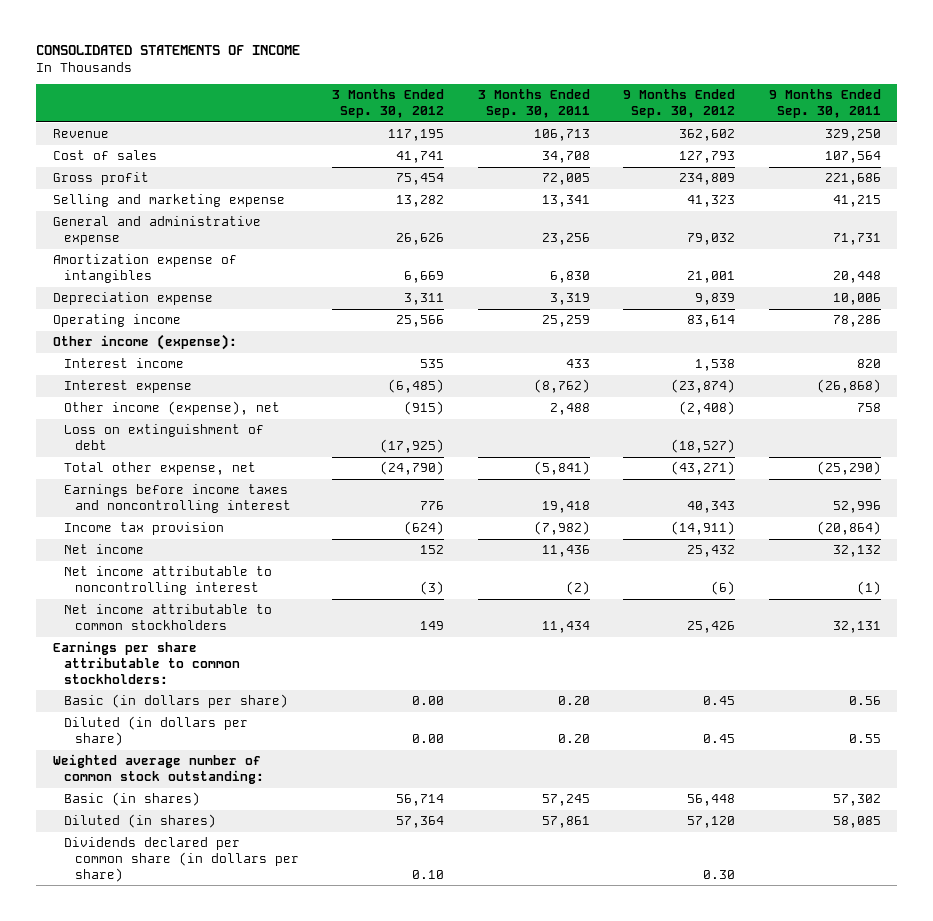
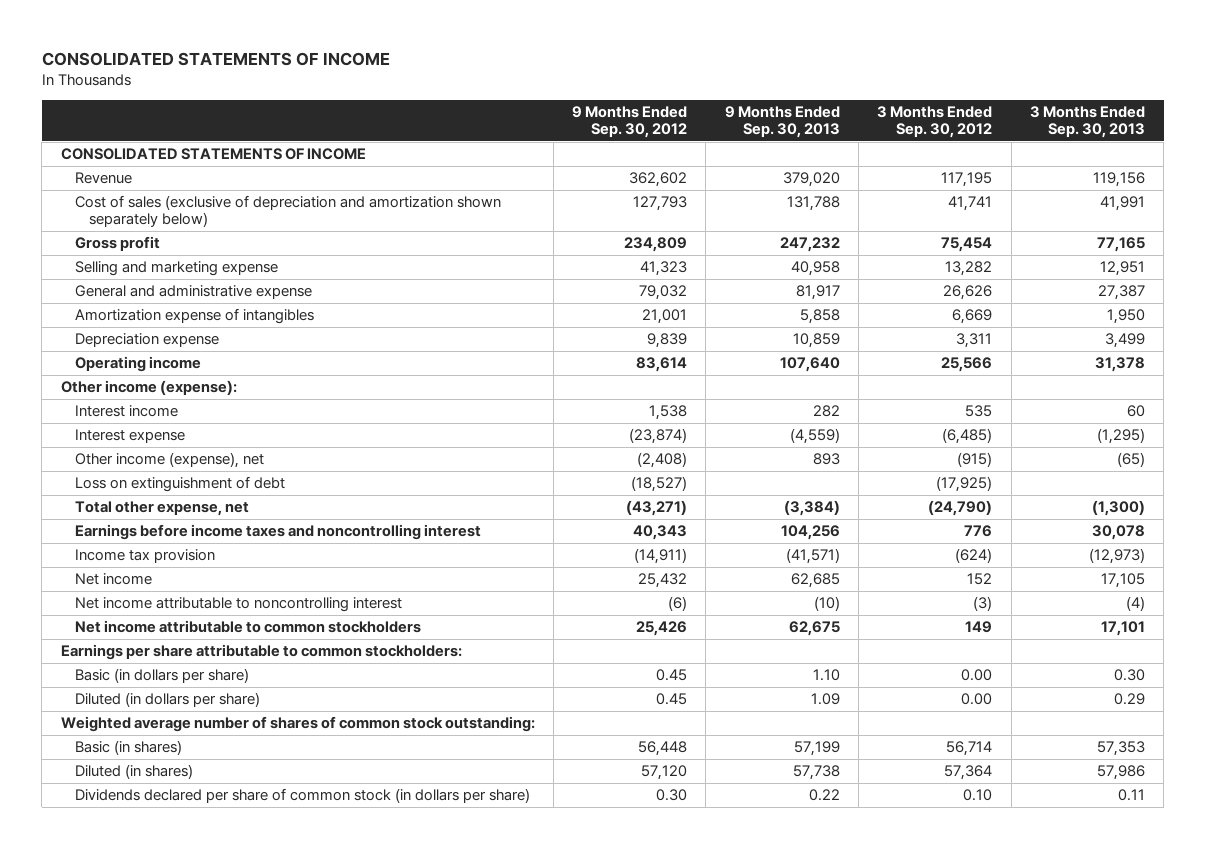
- | 3 Months Ended Sep. 30, 2012 | 3 Months Ended Sep. 30, 2011 | 9 Months Ended Sep. 30, 2012 | 9 Months Ended Sep. 30, 2011
+ | 9 Months Ended Sep. 30, 2012 | 9 Months Ended Sep. 30, 2013 | 3 Months Ended Sep. 30, 2012 | 3 Months Ended Sep. 30, 2013
+ CONSOLIDATED STATEMENTS OF INCOME
- Cost of sales | 41,741 | 34,708 | 127,793 | 107,564
+ Cost of sales (exclusive of depreciation and amortization shown separately below) | 127,793 | 131,788 | 41,741 | 41,991
- Weighted average number of common stock outstanding:
+ Weighted average number of shares of common stock outstanding:
- Dividends declared per common share (in dollars per share) | 0.10 | | 0.30 |
+ Dividends declared per share of common stock (in dollars per share) | 0.30 | 0.22 | 0.10 | 0.11

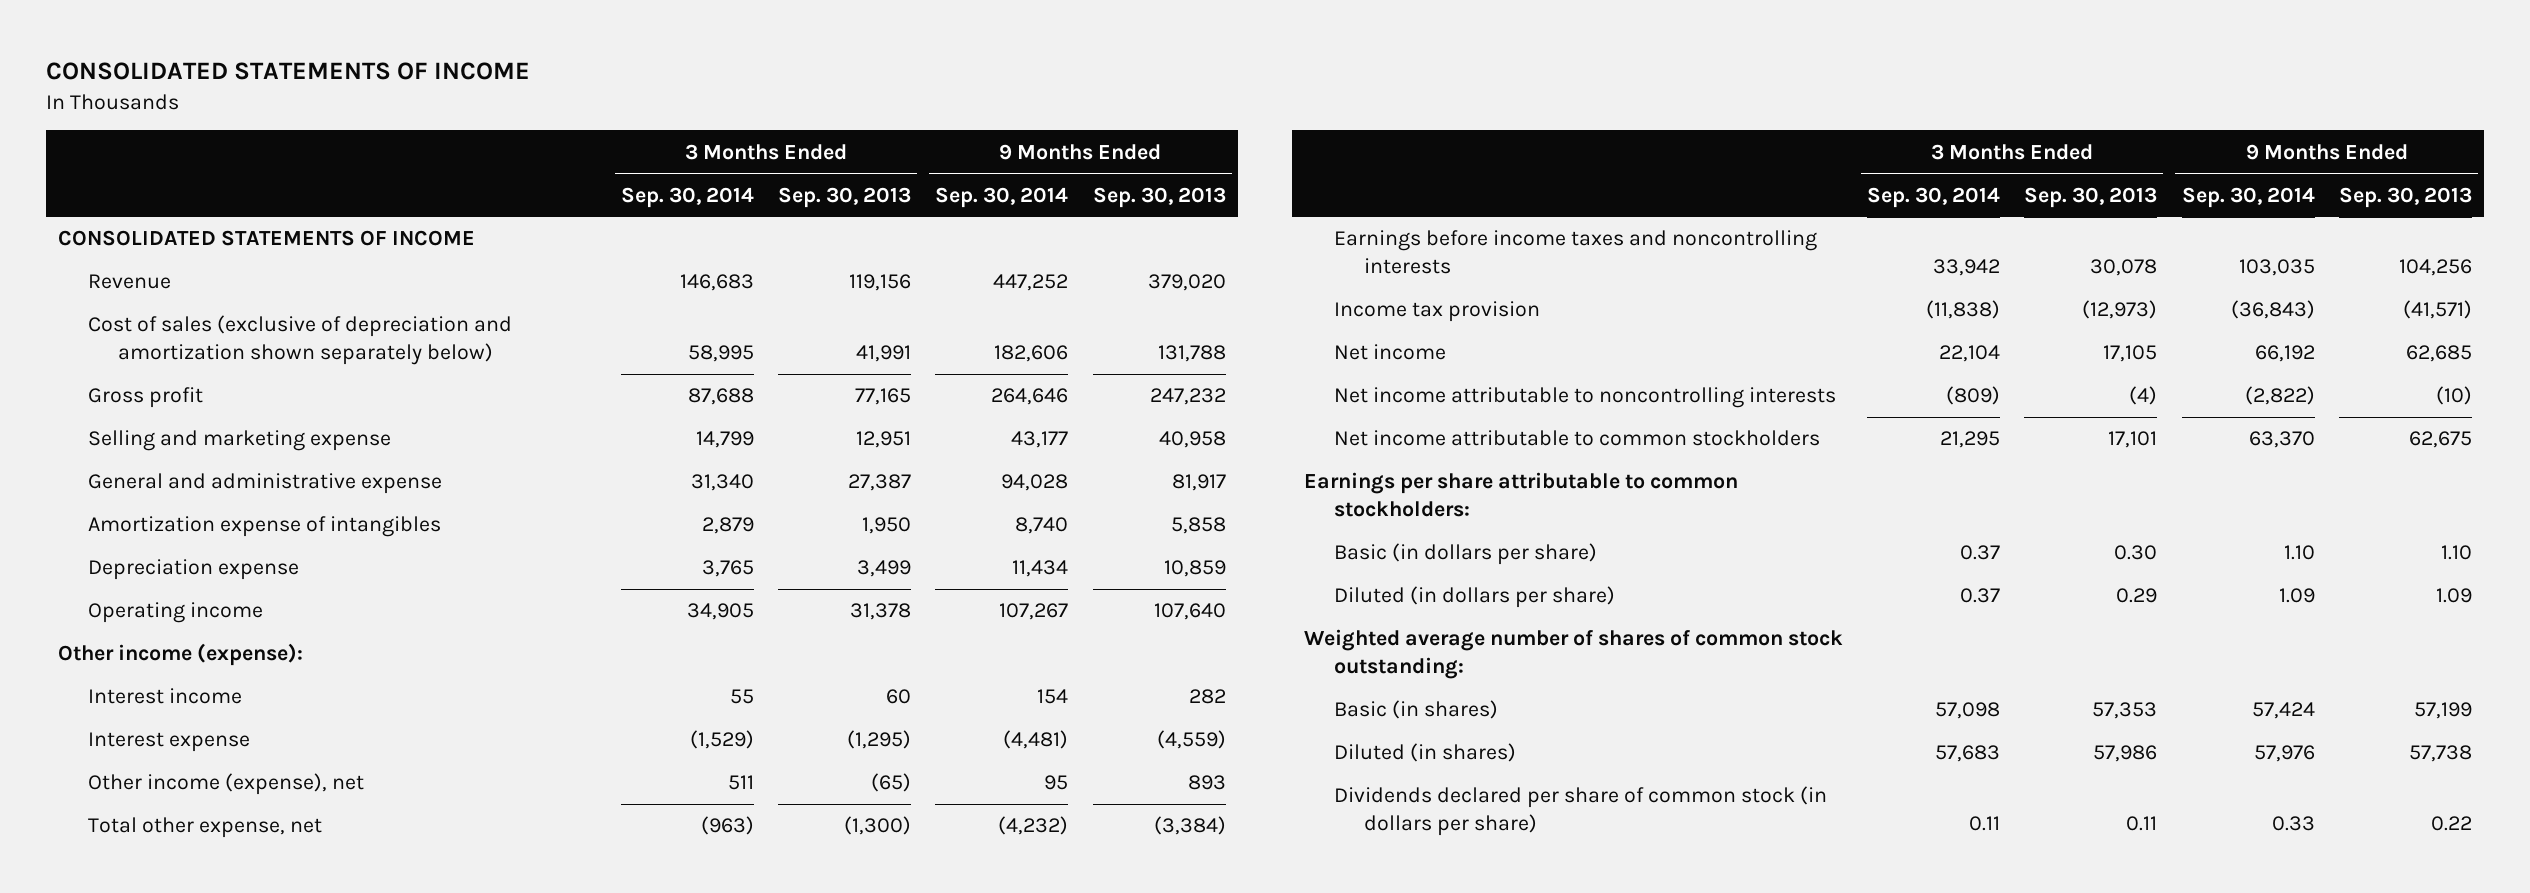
- | 9 Months Ended Sep. 30, 2012 | 9 Months Ended Sep. 30, 2013 | 3 Months Ended Sep. 30, 2012 | 3 Months Ended Sep. 30, 2013
+ | 3 Months Ended Sep. 30, 2014 | 3 Months Ended Sep. 30, 2013 | 9 Months Ended Sep. 30, 2014 | 9 Months Ended Sep. 30, 2013
- Loss on extinguishment of debt | (18,527) | | (17,925) |
- Earnings before income taxes and noncontrolling interest | 40,343 | 104,256 | 776 | 30,078
+ Earnings before income taxes and noncontrolling interests | 33,942 | 30,078 | 103,035 | 104,256
- Net income attributable to noncontrolling interest | (6) | (10) | (3) | (4)
+ Net income attributable to noncontrolling interests | (809) | (4) | (2,822) | (10)

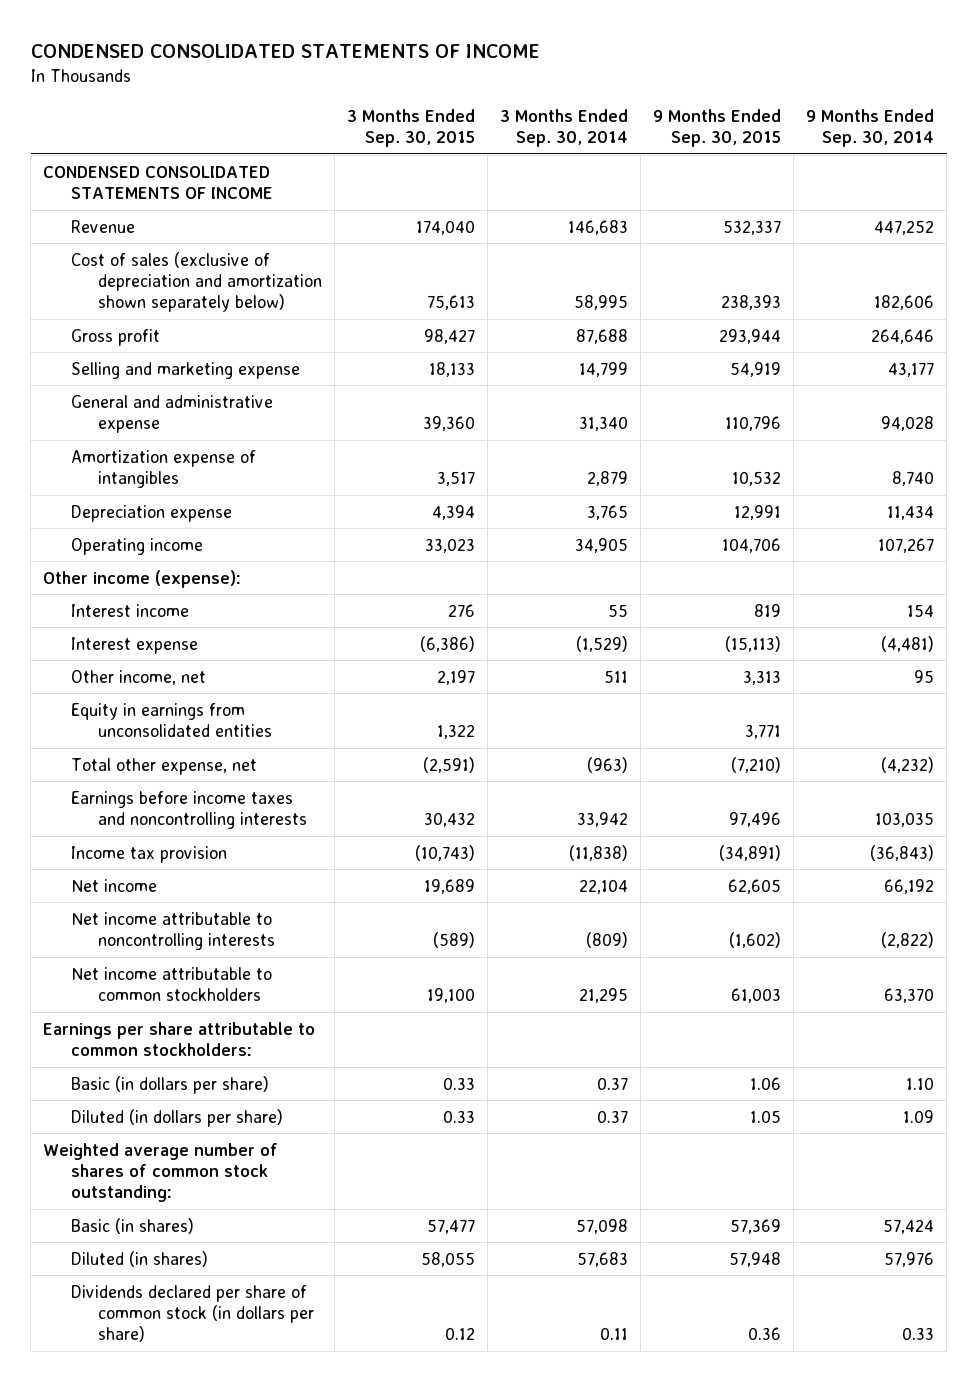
- CONSOLIDATED STATEMENTS OF INCOME
+ CONDENSED CONSOLIDATED STATEMENTS OF INCOME
- | 3 Months Ended Sep. 30, 2014 | 3 Months Ended Sep. 30, 2013 | 9 Months Ended Sep. 30, 2014 | 9 Months Ended Sep. 30, 2013
+ | 3 Months Ended Sep. 30, 2015 | 3 Months Ended Sep. 30, 2014 | 9 Months Ended Sep. 30, 2015 | 9 Months Ended Sep. 30, 2014
- CONSOLIDATED STATEMENTS OF INCOME
+ CONDENSED CONSOLIDATED STATEMENTS OF INCOME
- Other income (expense), net | 511 | (65) | 95 | 893
+ Other income, net | 2,197 | 511 | 3,313 | 95
+ Equity in earnings from unconsolidated entities | 1,322 | | 3,771 |

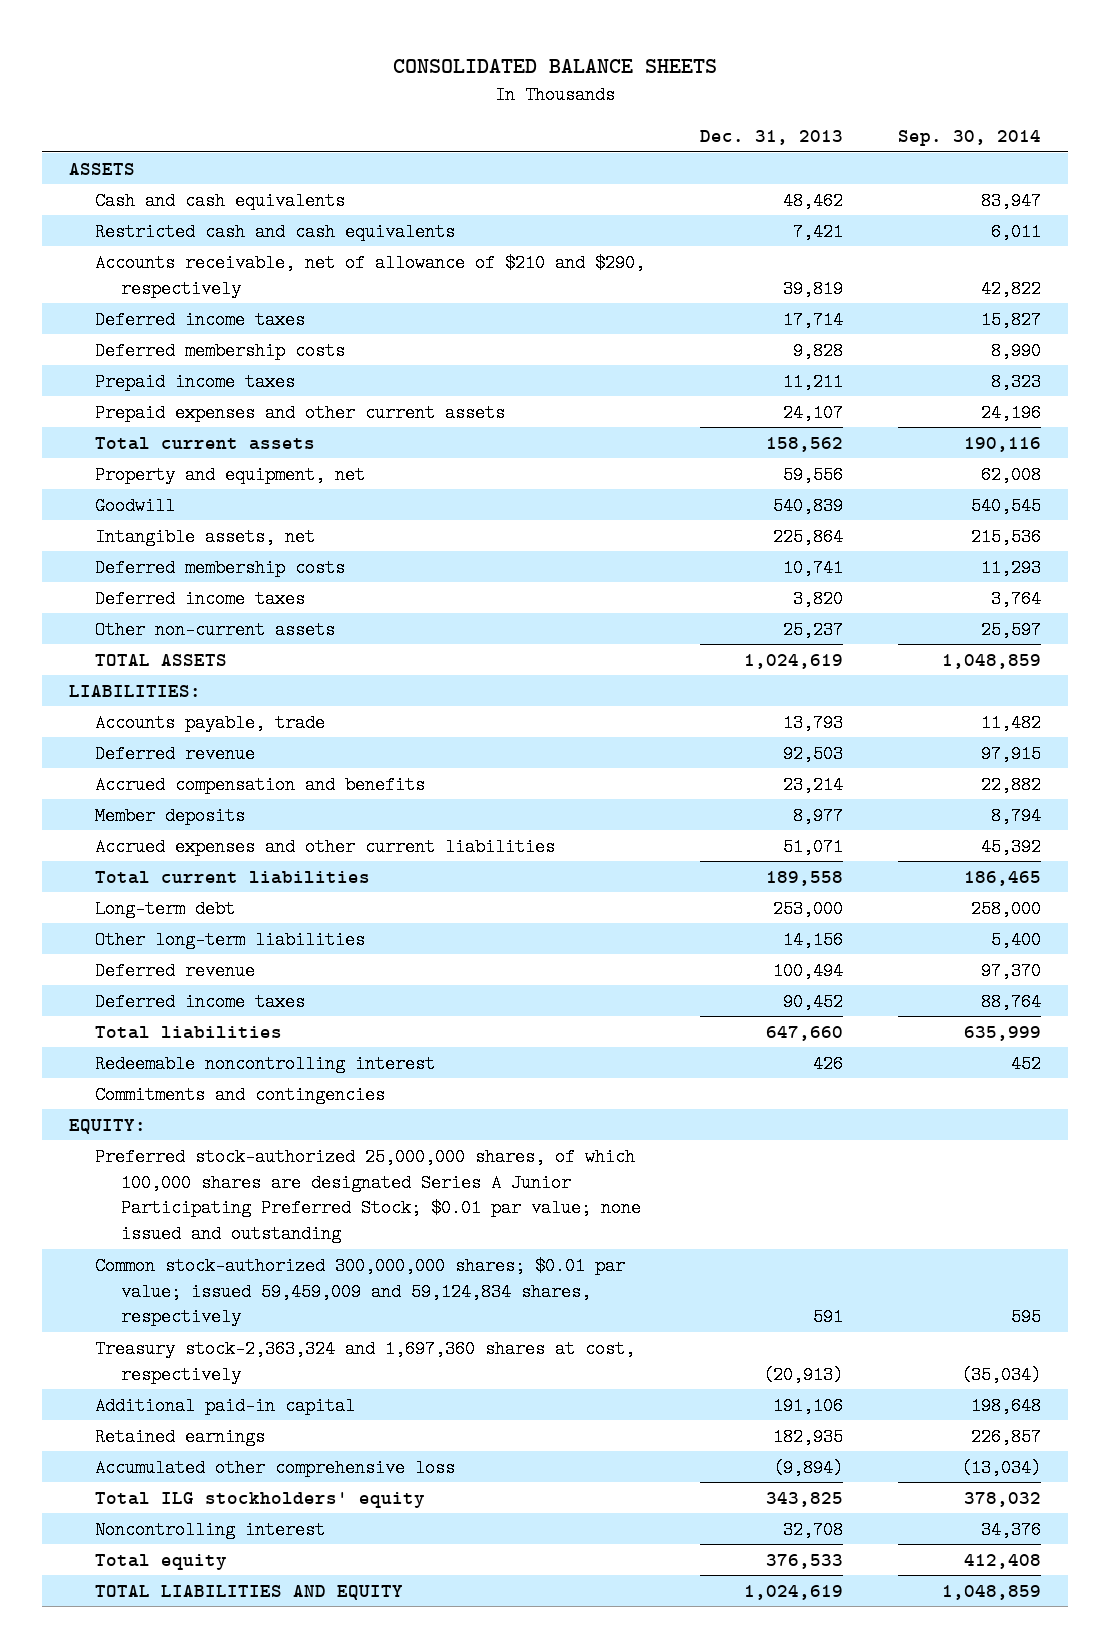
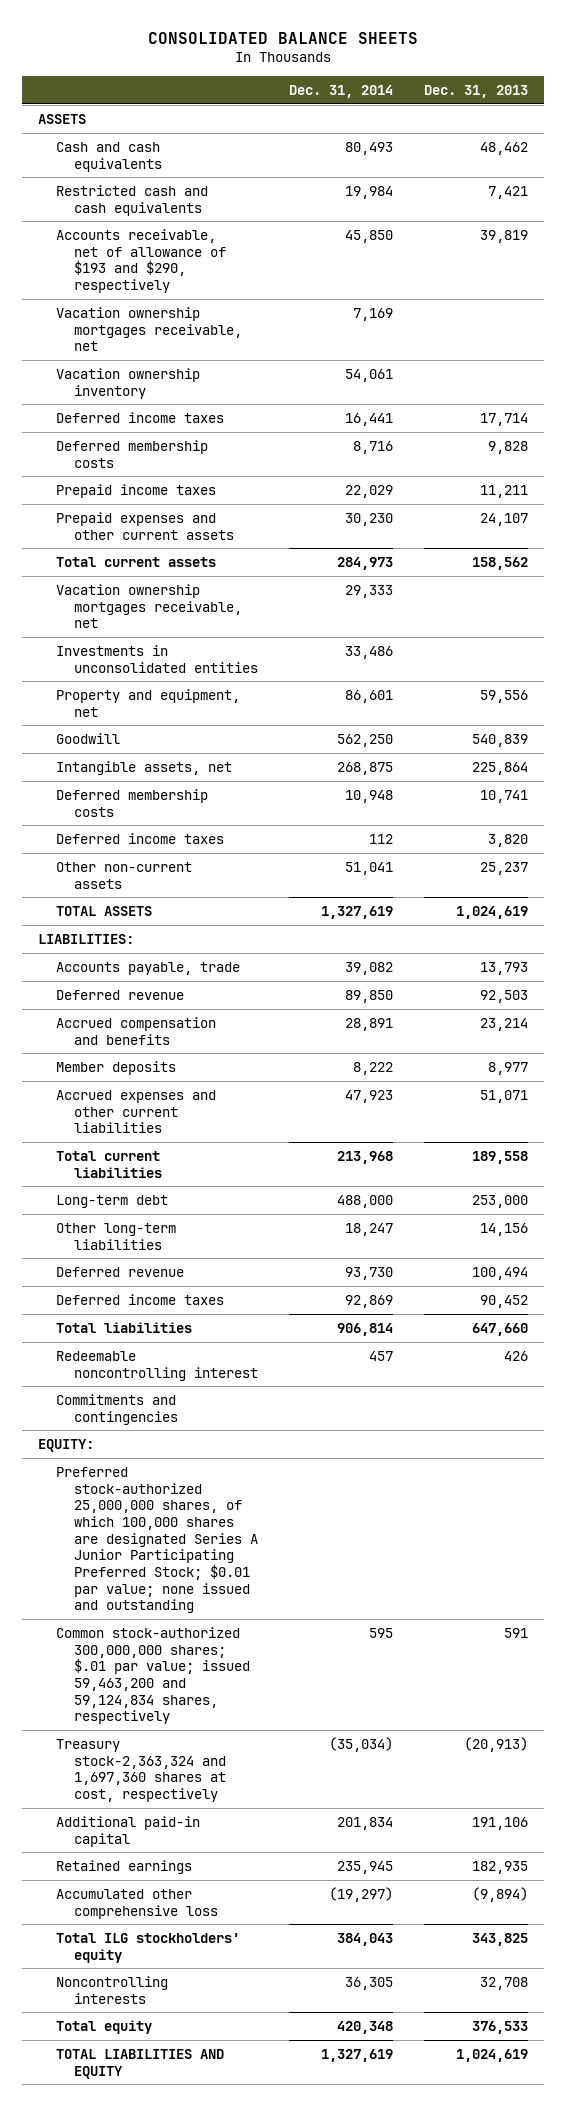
- | Dec. 31, 2013 | Sep. 30, 2014
+ | Dec. 31, 2014 | Dec. 31, 2013
- Accounts receivable, net of allowance of $210 and $290, respectively | 39,819 | 42,822
+ Accounts receivable, net of allowance of $193 and $290, respectively | 45,850 | 39,819
+ Vacation ownership mortgages receivable, net | 7,169 |
+ Vacation ownership inventory | 54,061 |
+ Vacation ownership mortgages receivable, net | 29,333 |
+ Investments in unconsolidated entities | 33,486 |
- Common stock-authorized 300,000,000 shares; $0.01 par value; issued 59,459,009 and 59,124,834 shares, respectively | 591 | 595
+ Common stock-authorized 300,000,000 shares; $.01 par value; issued 59,463,200 and 59,124,834 shares, respectively | 595 | 591
- Noncontrolling interest | 32,708 | 34,376
+ Noncontrolling interests | 36,305 | 32,708

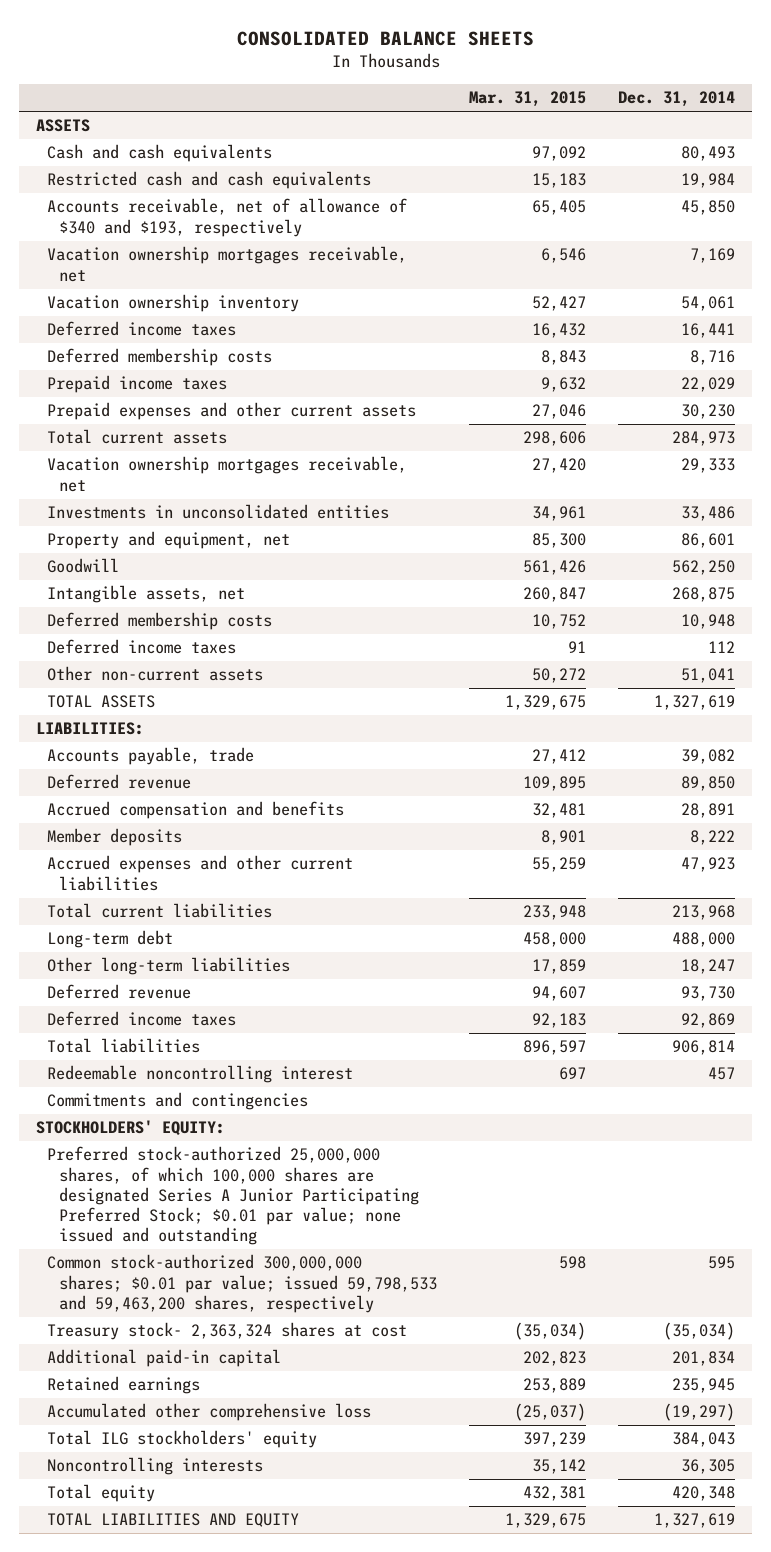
- | Dec. 31, 2014 | Dec. 31, 2013
+ | Mar. 31, 2015 | Dec. 31, 2014
- Accounts receivable, net of allowance of $193 and $290, respectively | 45,850 | 39,819
+ Accounts receivable, net of allowance of $340 and $193, respectively | 65,405 | 45,850
- EQUITY:
+ STOCKHOLDERS' EQUITY:
- Common stock-authorized 300,000,000 shares; $.01 par value; issued 59,463,200 and 59,124,834 shares, respectively | 595 | 591
- Treasury stock-2,363,324 and 1,697,360 shares at cost, respectively | (35,034) | (20,913)
+ Common stock-authorized 300,000,000 shares; $0.01 par value; issued 59,798,533 and 59,463,200 shares, respectively | 598 | 595
+ Treasury stock- 2,363,324 shares at cost | (35,034) | (35,034)

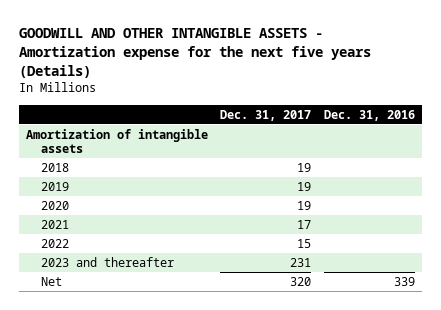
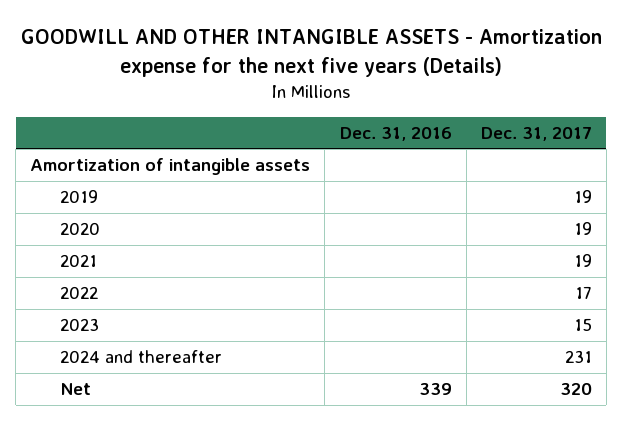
- | Dec. 31, 2017 | Dec. 31, 2016
+ | Dec. 31, 2016 | Dec. 31, 2017
- 2018 | 19 |
- 2021 | 17 |
- 2022 | 15 |
- 2023 and thereafter | 231 |
+ 2021 | | 19
+ 2022 | | 17
+ 2023 | | 15
+ 2024 and thereafter | | 231

